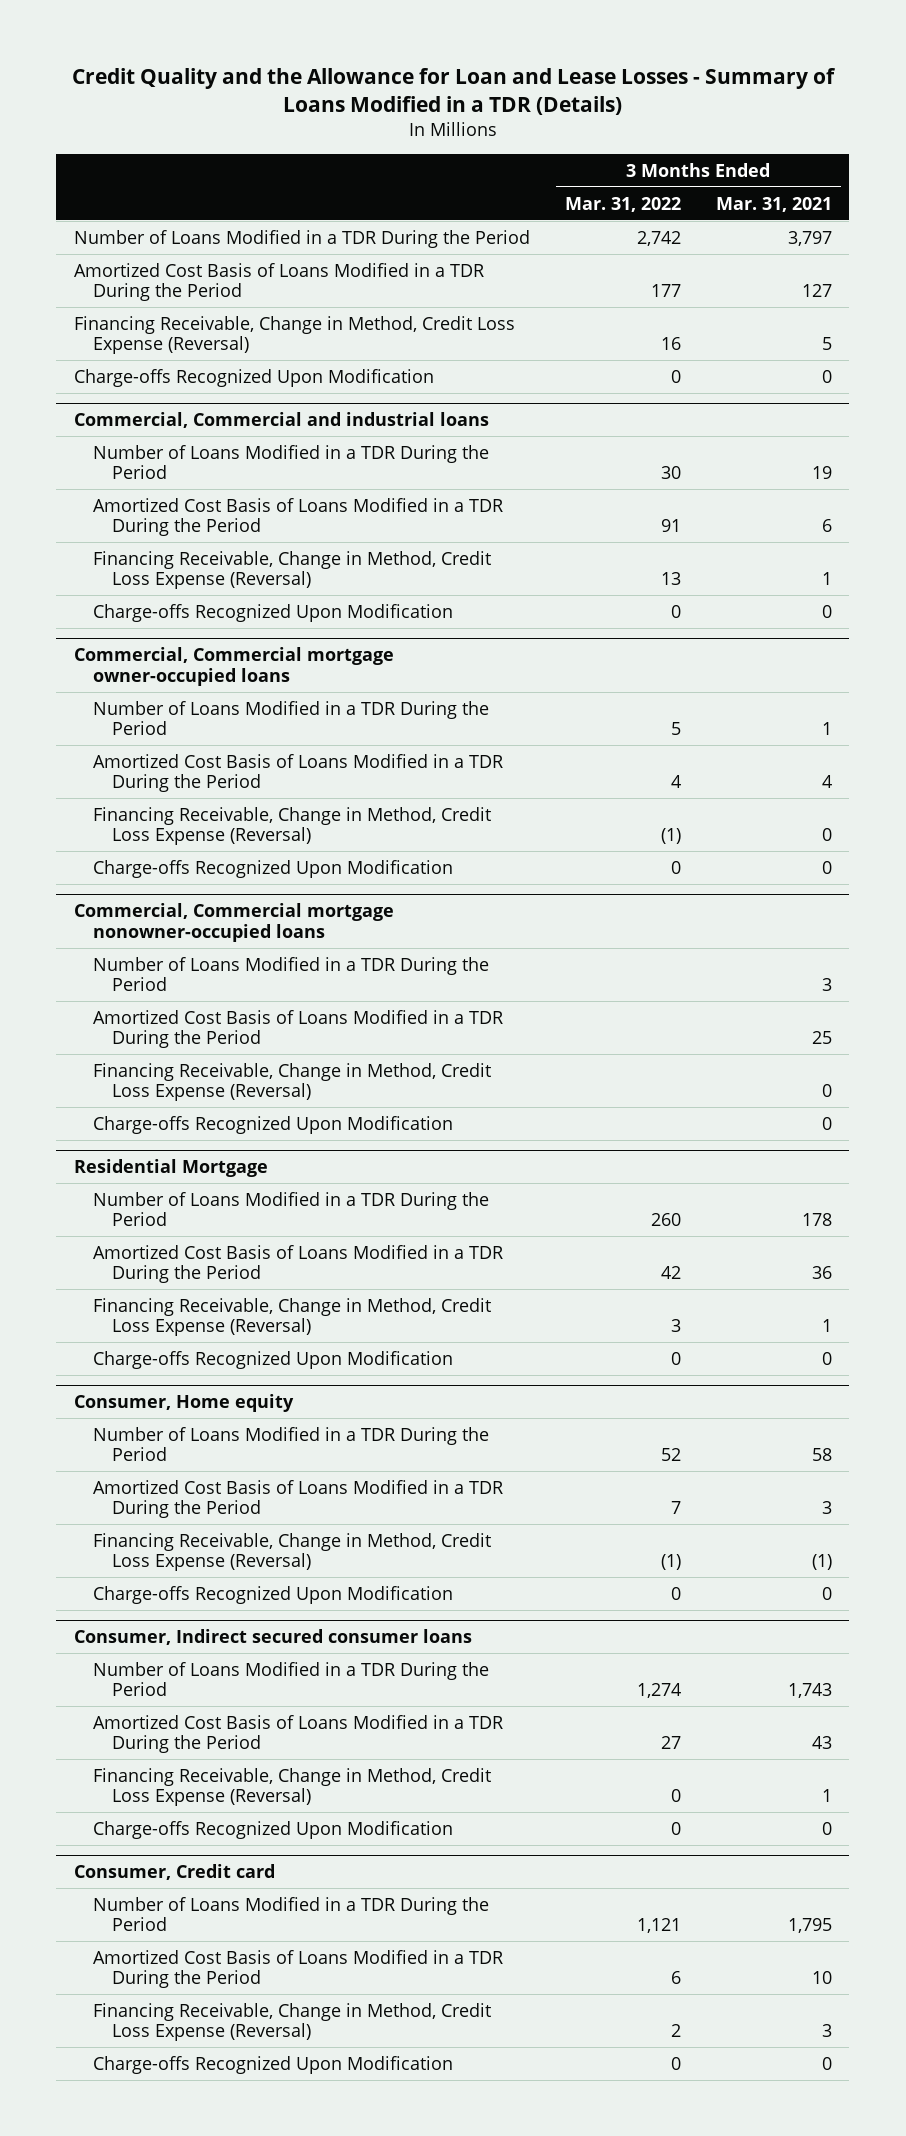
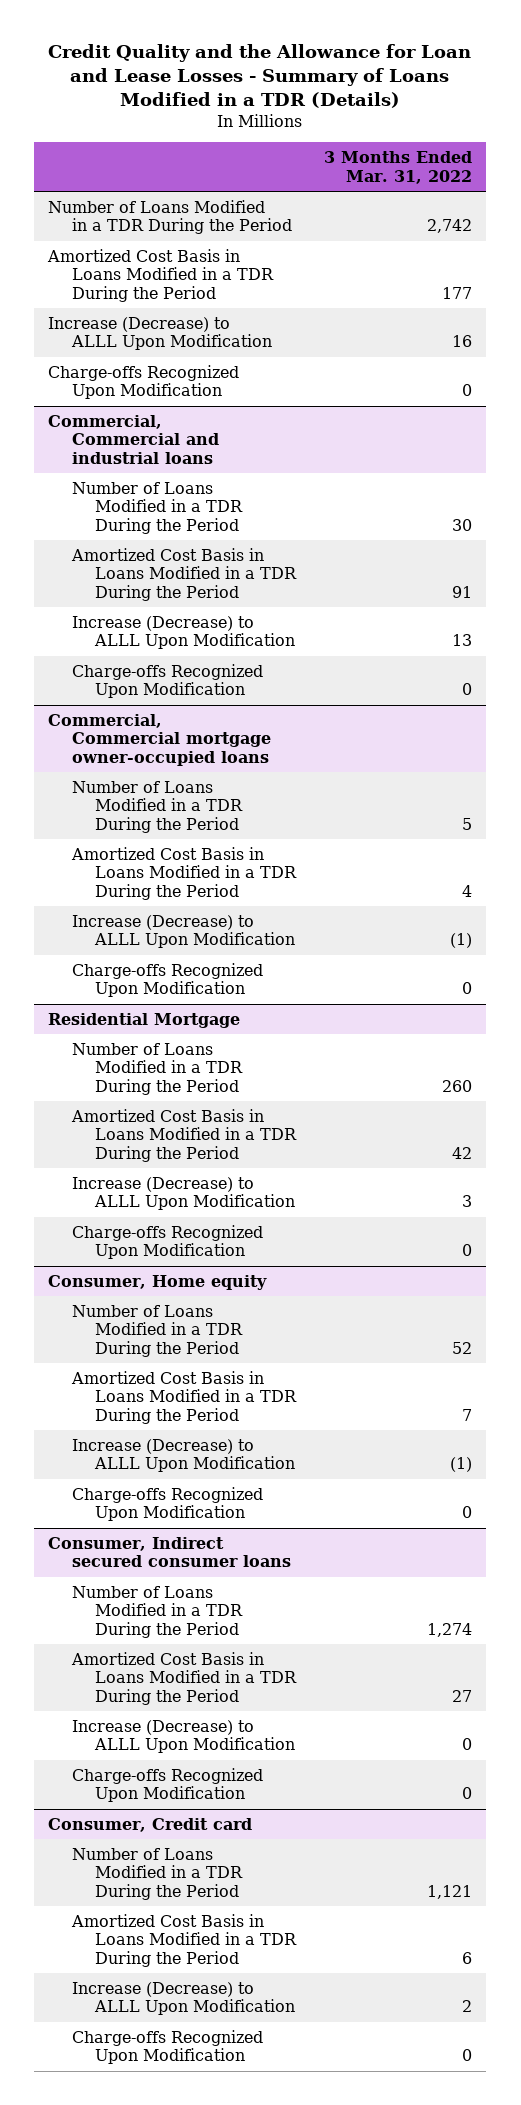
- | 3 Months Ended Mar. 31, 2022 | 3 Months Ended Mar. 31, 2021
+ | 3 Months Ended Mar. 31, 2022
- Amortized Cost Basis of Loans Modified in a TDR During the Period | 177 | 127
- Financing Receivable, Change in Method, Credit Loss Expense (Reversal) | 16 | 5
+ Amortized Cost Basis in Loans Modified in a TDR During the Period | 177
+ Increase (Decrease) to ALLL Upon Modification | 16
@ Commercial, Commercial and industrial loans
- Amortized Cost Basis of Loans Modified in a TDR During the Period | 91 | 6
- Financing Receivable, Change in Method, Credit Loss Expense (Reversal) | 13 | 1
+ Amortized Cost Basis in Loans Modified in a TDR During the Period | 91
+ Increase (Decrease) to ALLL Upon Modification | 13
@ Commercial, Commercial mortgage owner-occupied loans
- Amortized Cost Basis of Loans Modified in a TDR During the Period | 4 | 4
- Financing Receivable, Change in Method, Credit Loss Expense (Reversal) | (1) | 0
+ Amortized Cost Basis in Loans Modified in a TDR During the Period | 4
+ Increase (Decrease) to ALLL Upon Modification | (1)
- Commercial, Commercial mortgage nonowner-occupied loans
- Number of Loans Modified in a TDR During the Period | | 3
- Amortized Cost Basis of Loans Modified in a TDR During the Period | | 25
- Financing Receivable, Change in Method, Credit Loss Expense (Reversal) | | 0
- Charge-offs Recognized Upon Modification | | 0
@ Residential Mortgage
- Amortized Cost Basis of Loans Modified in a TDR During the Period | 42 | 36
- Financing Receivable, Change in Method, Credit Loss Expense (Reversal) | 3 | 1
+ Amortized Cost Basis in Loans Modified in a TDR During the Period | 42
+ Increase (Decrease) to ALLL Upon Modification | 3
@ Consumer, Home equity
- Amortized Cost Basis of Loans Modified in a TDR During the Period | 7 | 3
- Financing Receivable, Change in Method, Credit Loss Expense (Reversal) | (1) | (1)
+ Amortized Cost Basis in Loans Modified in a TDR During the Period | 7
+ Increase (Decrease) to ALLL Upon Modification | (1)
@ Consumer, Indirect secured consumer loans
- Amortized Cost Basis of Loans Modified in a TDR During the Period | 27 | 43
- Financing Receivable, Change in Method, Credit Loss Expense (Reversal) | 0 | 1
+ Amortized Cost Basis in Loans Modified in a TDR During the Period | 27
+ Increase (Decrease) to ALLL Upon Modification | 0
@ Consumer, Credit card
- Amortized Cost Basis of Loans Modified in a TDR During the Period | 6 | 10
- Financing Receivable, Change in Method, Credit Loss Expense (Reversal) | 2 | 3
+ Amortized Cost Basis in Loans Modified in a TDR During the Period | 6
+ Increase (Decrease) to ALLL Upon Modification | 2

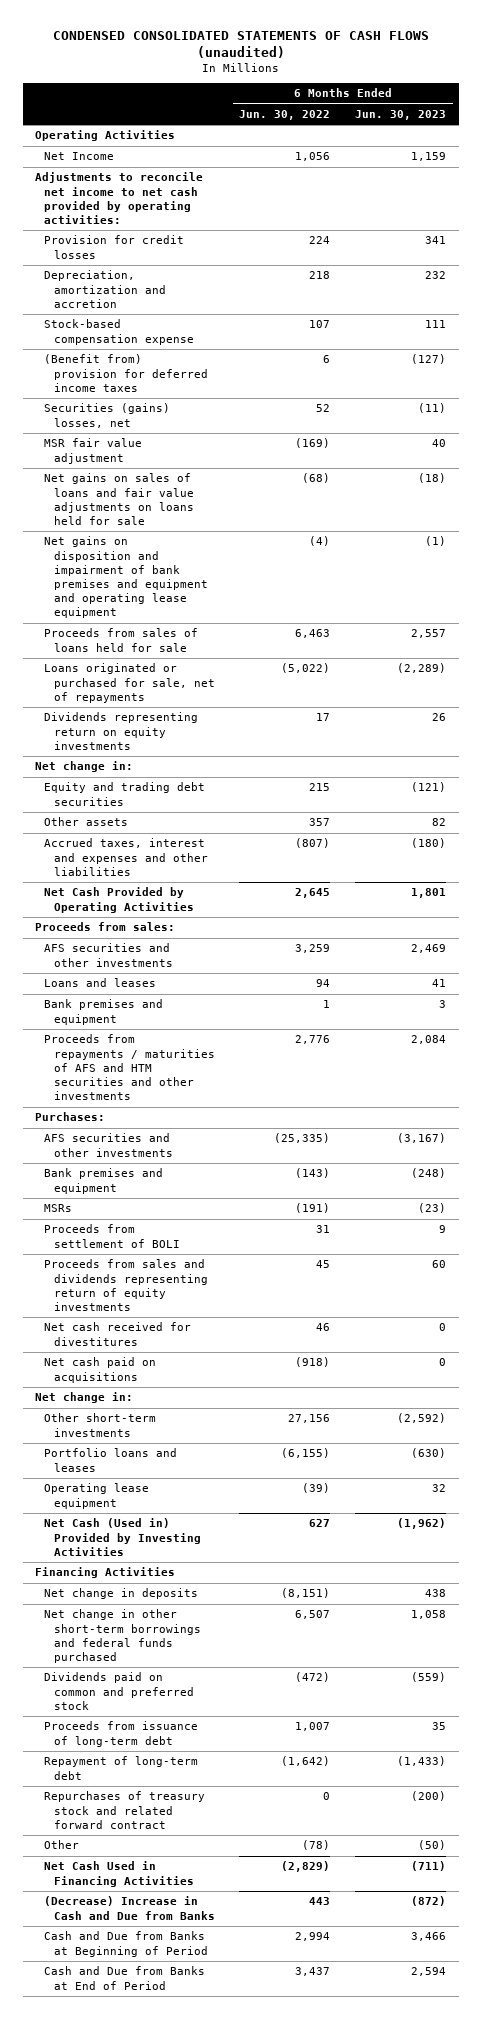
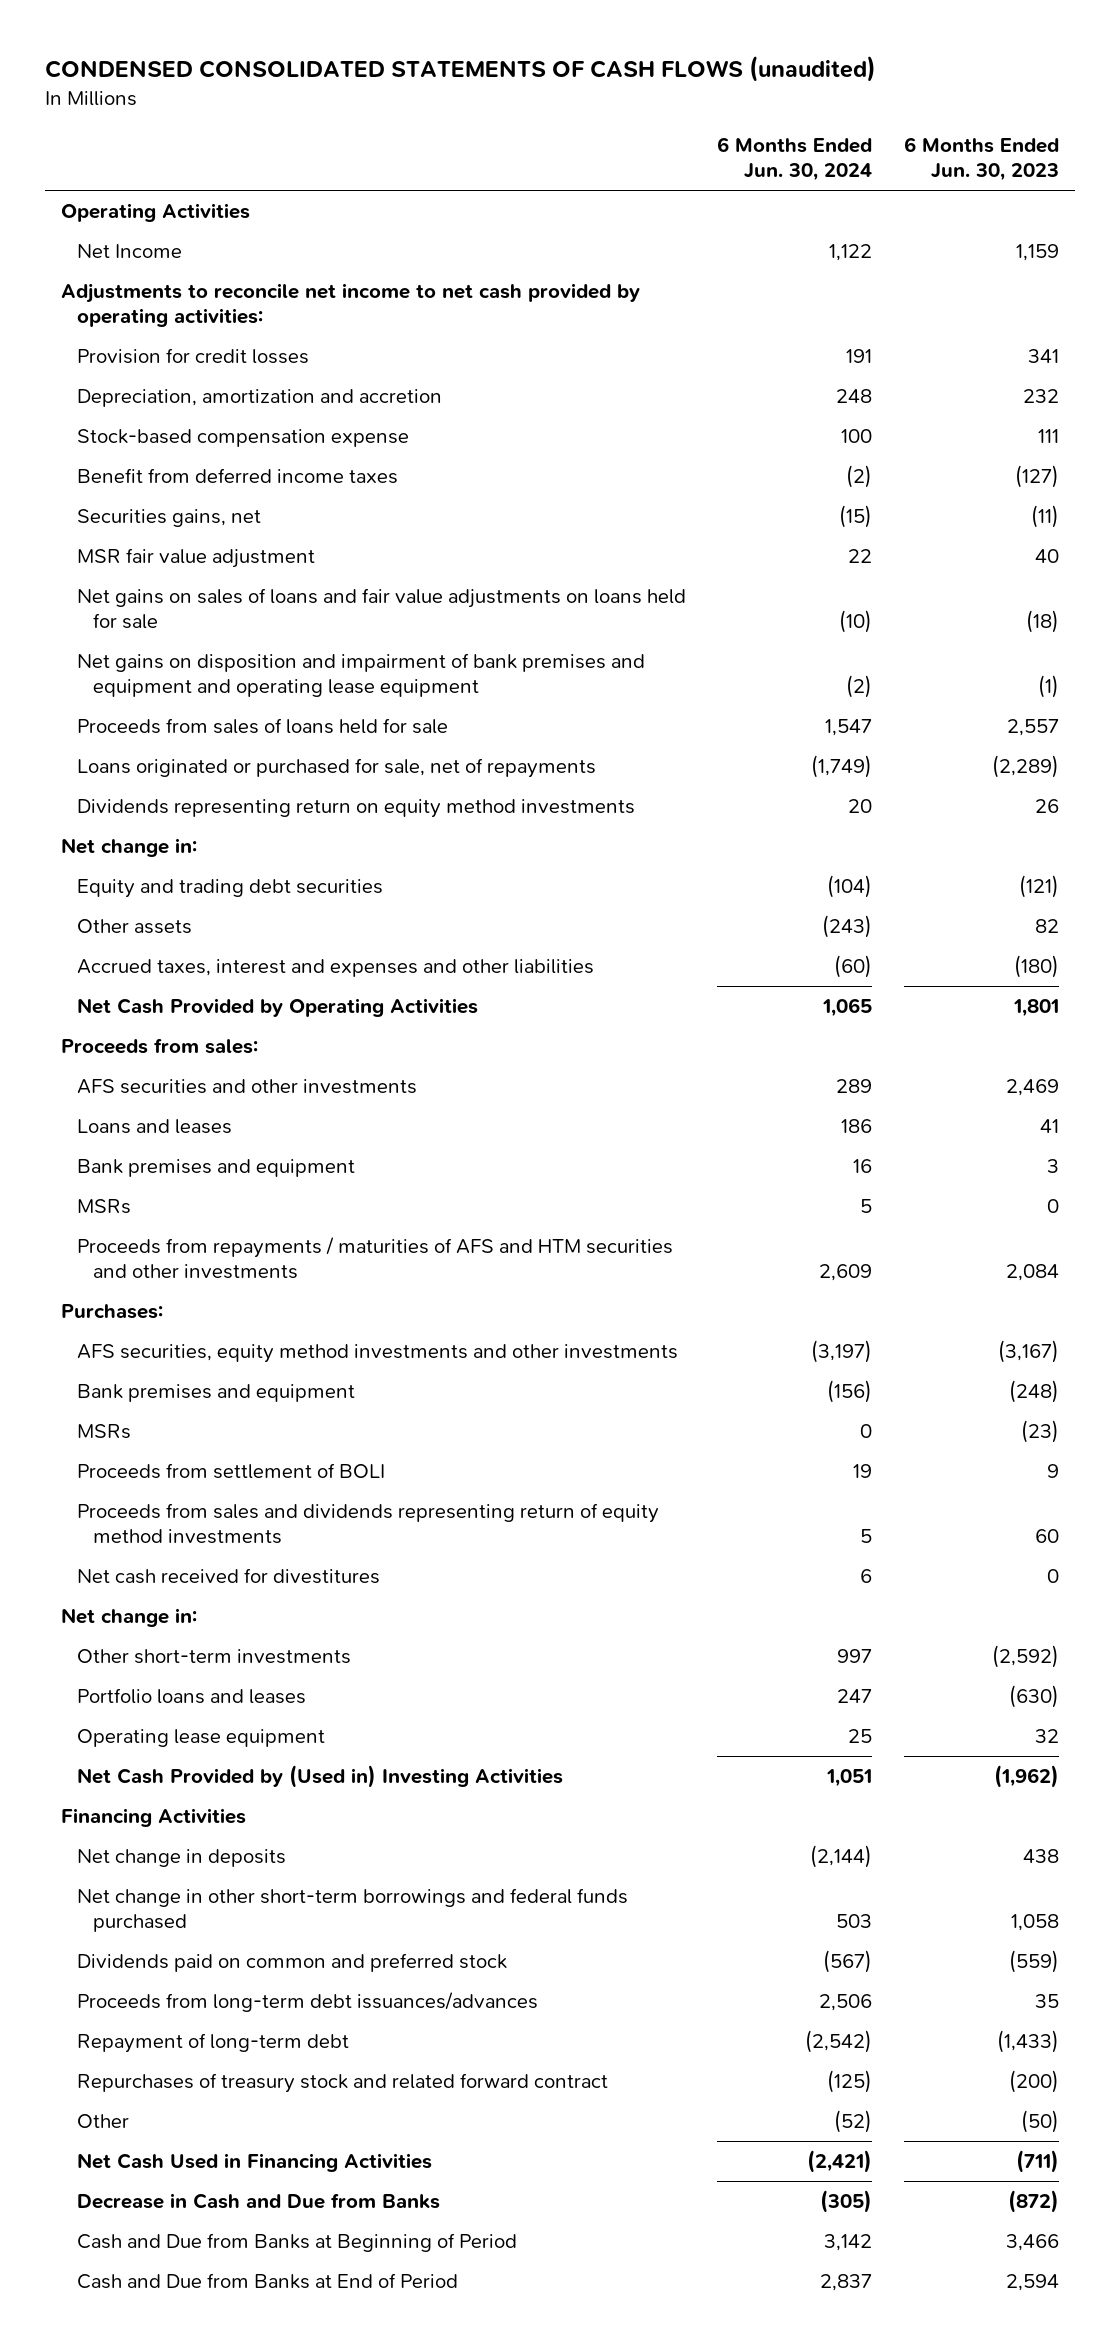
- | 6 Months Ended Jun. 30, 2022 | 6 Months Ended Jun. 30, 2023
+ | 6 Months Ended Jun. 30, 2024 | 6 Months Ended Jun. 30, 2023
- (Benefit from) provision for deferred income taxes | 6 | (127)
- Securities (gains) losses, net | 52 | (11)
+ Benefit from deferred income taxes | (2) | (127)
+ Securities gains, net | (15) | (11)
- Dividends representing return on equity investments | 17 | 26
+ Dividends representing return on equity method investments | 20 | 26
+ MSRs | 5 | 0
- AFS securities and other investments | (25,335) | (3,167)
+ AFS securities, equity method investments and other investments | (3,197) | (3,167)
- Proceeds from sales and dividends representing return of equity investments | 45 | 60
+ Proceeds from sales and dividends representing return of equity method investments | 5 | 60
- Net cash paid on acquisitions | (918) | 0
- Net Cash (Used in) Provided by Investing Activities | 627 | (1,962)
+ Net Cash Provided by (Used in) Investing Activities | 1,051 | (1,962)
- Proceeds from issuance of long-term debt | 1,007 | 35
+ Proceeds from long-term debt issuances/advances | 2,506 | 35
- (Decrease) Increase in Cash and Due from Banks | 443 | (872)
+ Decrease in Cash and Due from Banks | (305) | (872)

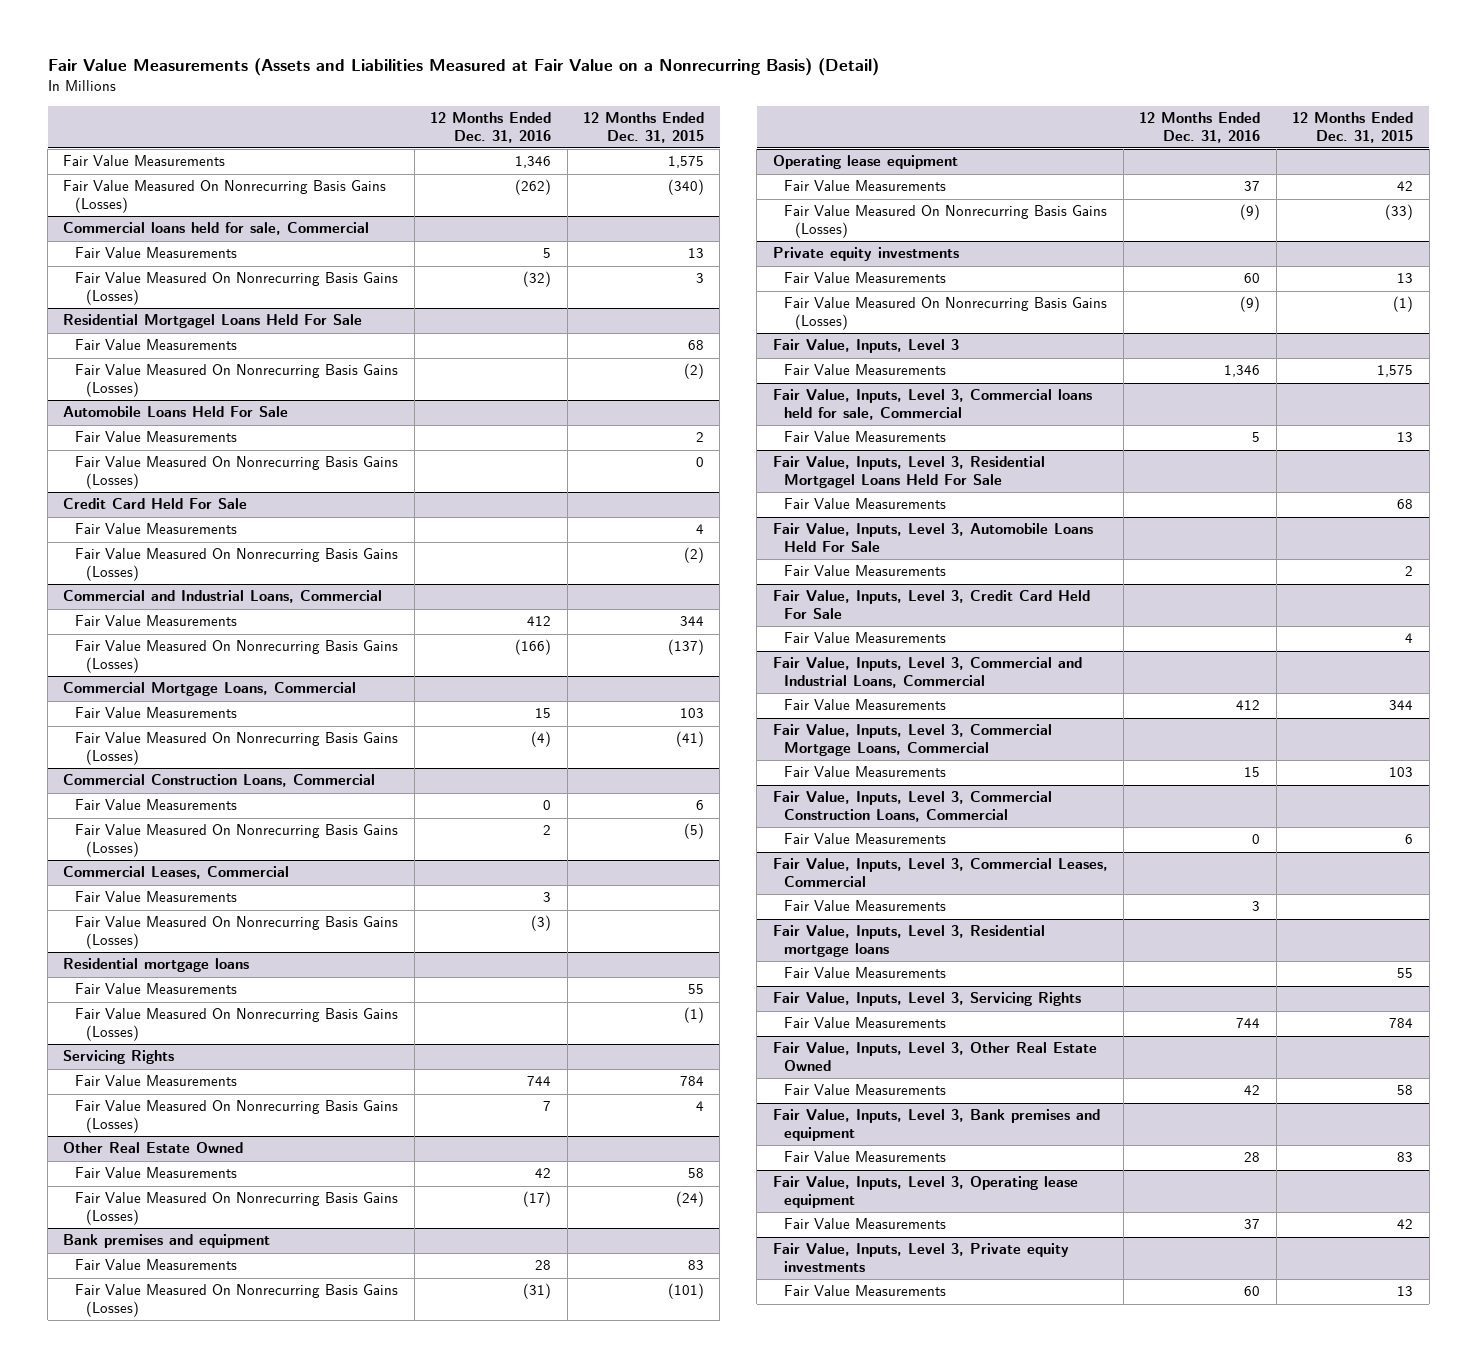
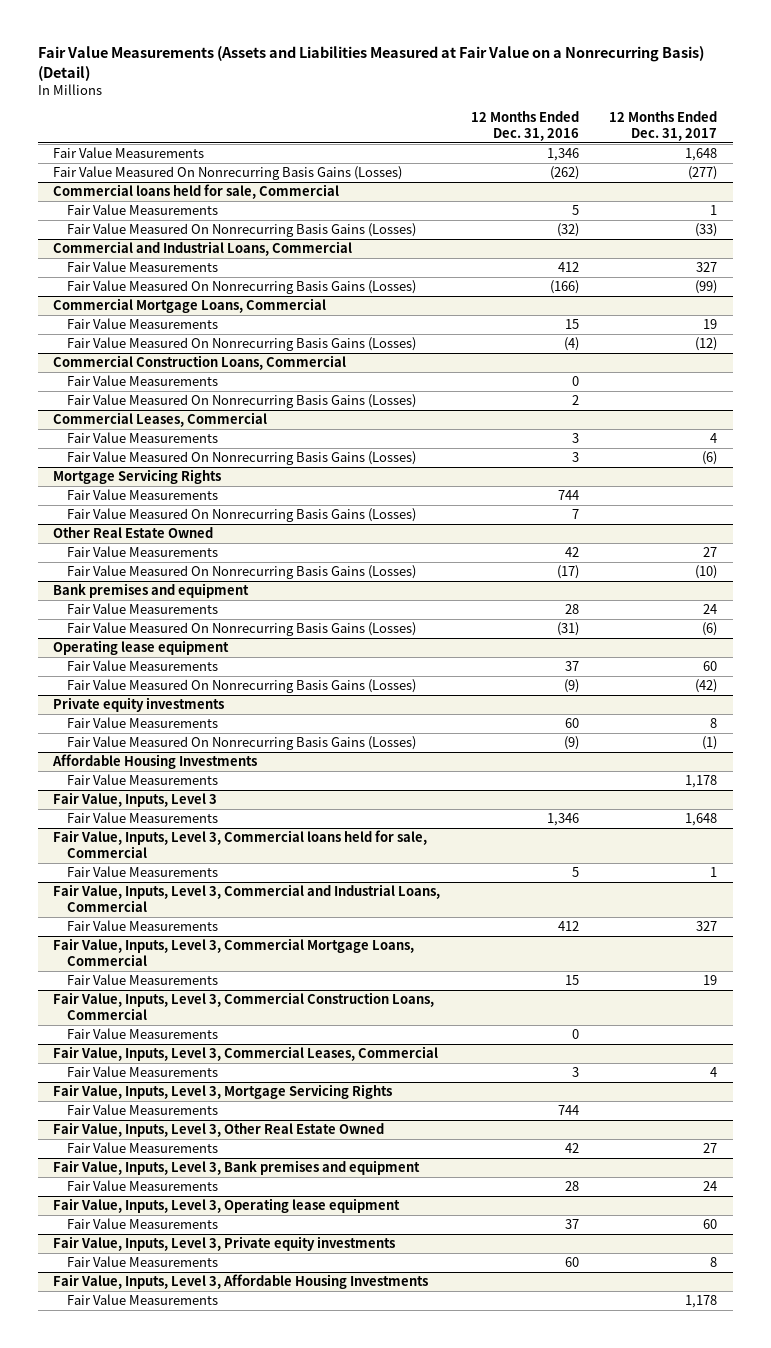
- | 12 Months Ended Dec. 31, 2016 | 12 Months Ended Dec. 31, 2015
+ | 12 Months Ended Dec. 31, 2016 | 12 Months Ended Dec. 31, 2017
- Residential Mortgagel Loans Held For Sale
- Fair Value Measurements | | 68
- Fair Value Measured On Nonrecurring Basis Gains (Losses) | | (2)
- Automobile Loans Held For Sale
- Fair Value Measurements | | 2
- Fair Value Measured On Nonrecurring Basis Gains (Losses) | | 0
- Credit Card Held For Sale
- Fair Value Measurements | | 4
- Fair Value Measured On Nonrecurring Basis Gains (Losses) | | (2)
@ Commercial Leases, Commercial
- Fair Value Measured On Nonrecurring Basis Gains (Losses) | (3) |
- Residential mortgage loans
- Fair Value Measurements | | 55
- Fair Value Measured On Nonrecurring Basis Gains (Losses) | | (1)
- Servicing Rights
@ Commercial Leases, Commercial
+ Fair Value Measured On Nonrecurring Basis Gains (Losses) | 3 | (6)
+ Mortgage Servicing Rights
+ Affordable Housing Investments
+ Fair Value Measurements | | 1,178
- Fair Value, Inputs, Level 3, Residential Mortgagel Loans Held For Sale
- Fair Value Measurements | | 68
- Fair Value, Inputs, Level 3, Automobile Loans Held For Sale
- Fair Value Measurements | | 2
- Fair Value, Inputs, Level 3, Credit Card Held For Sale
- Fair Value Measurements | | 4
- Fair Value, Inputs, Level 3, Residential mortgage loans
- Fair Value Measurements | | 55
- Fair Value, Inputs, Level 3, Servicing Rights
+ Fair Value, Inputs, Level 3, Mortgage Servicing Rights
+ Fair Value, Inputs, Level 3, Affordable Housing Investments
+ Fair Value Measurements | | 1,178

